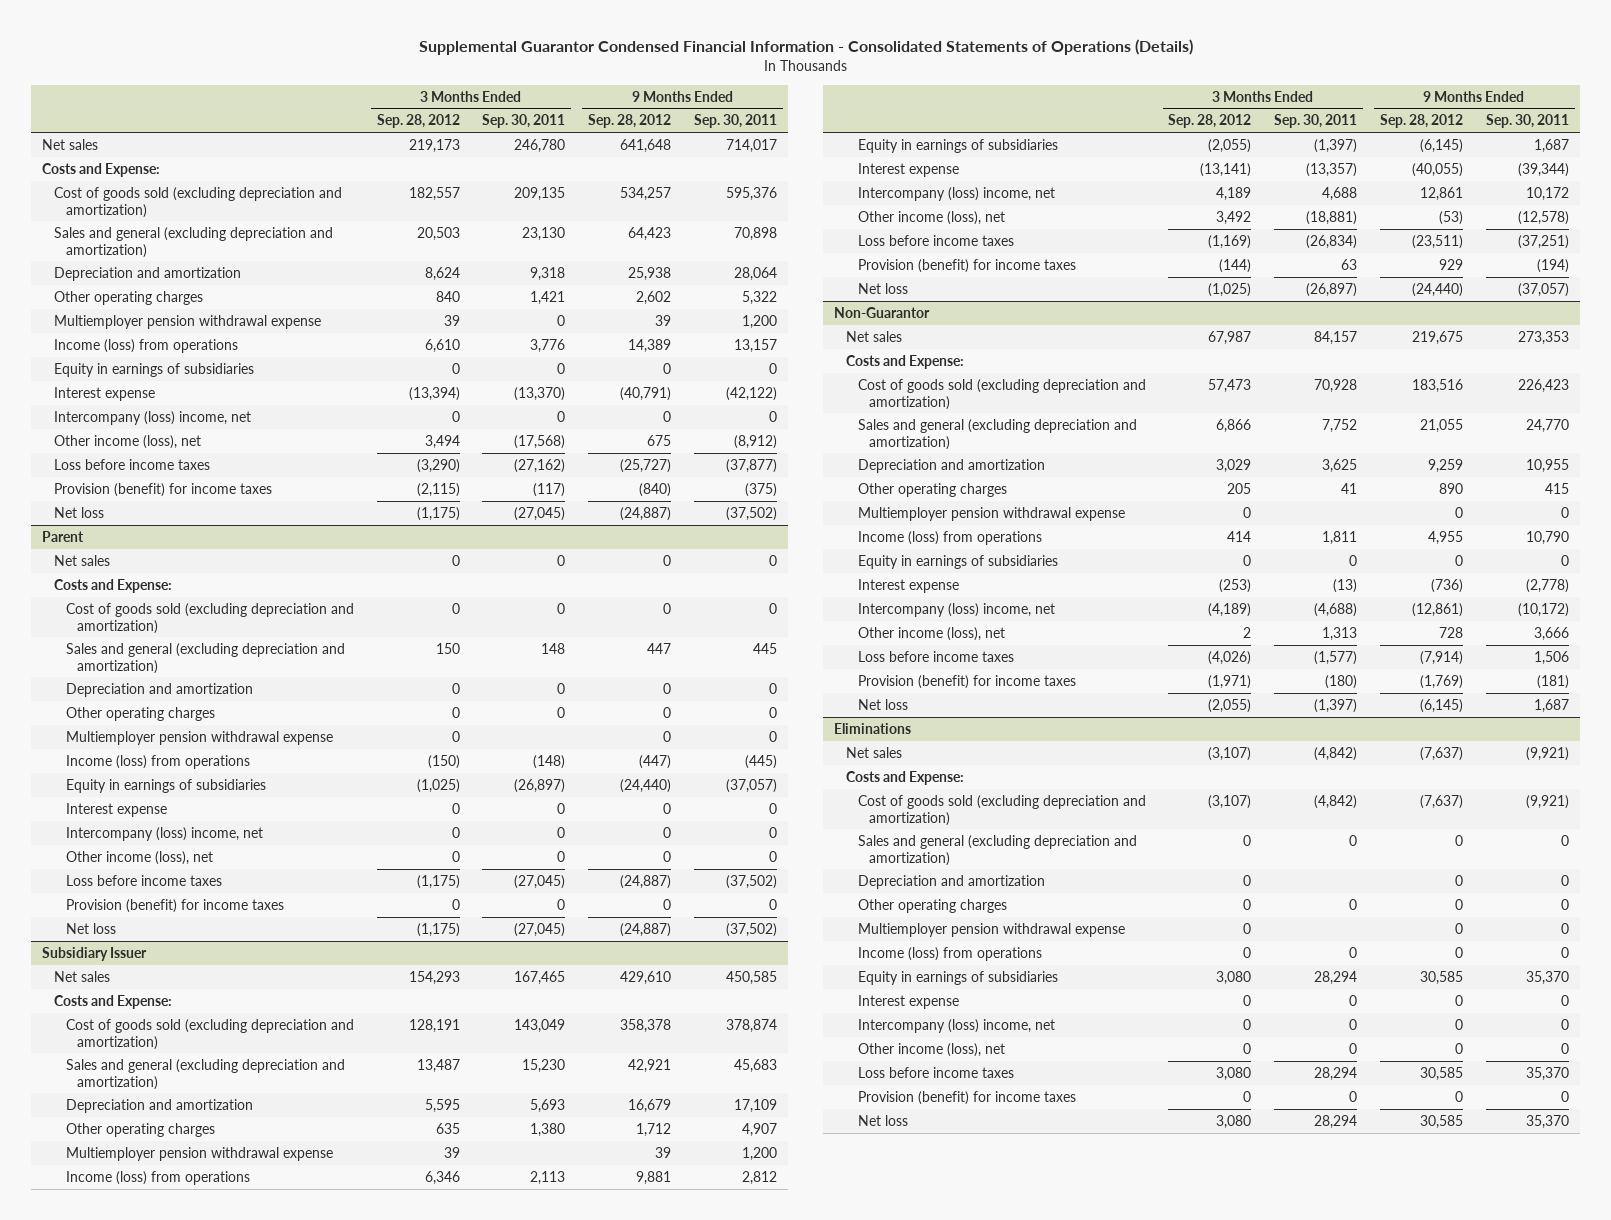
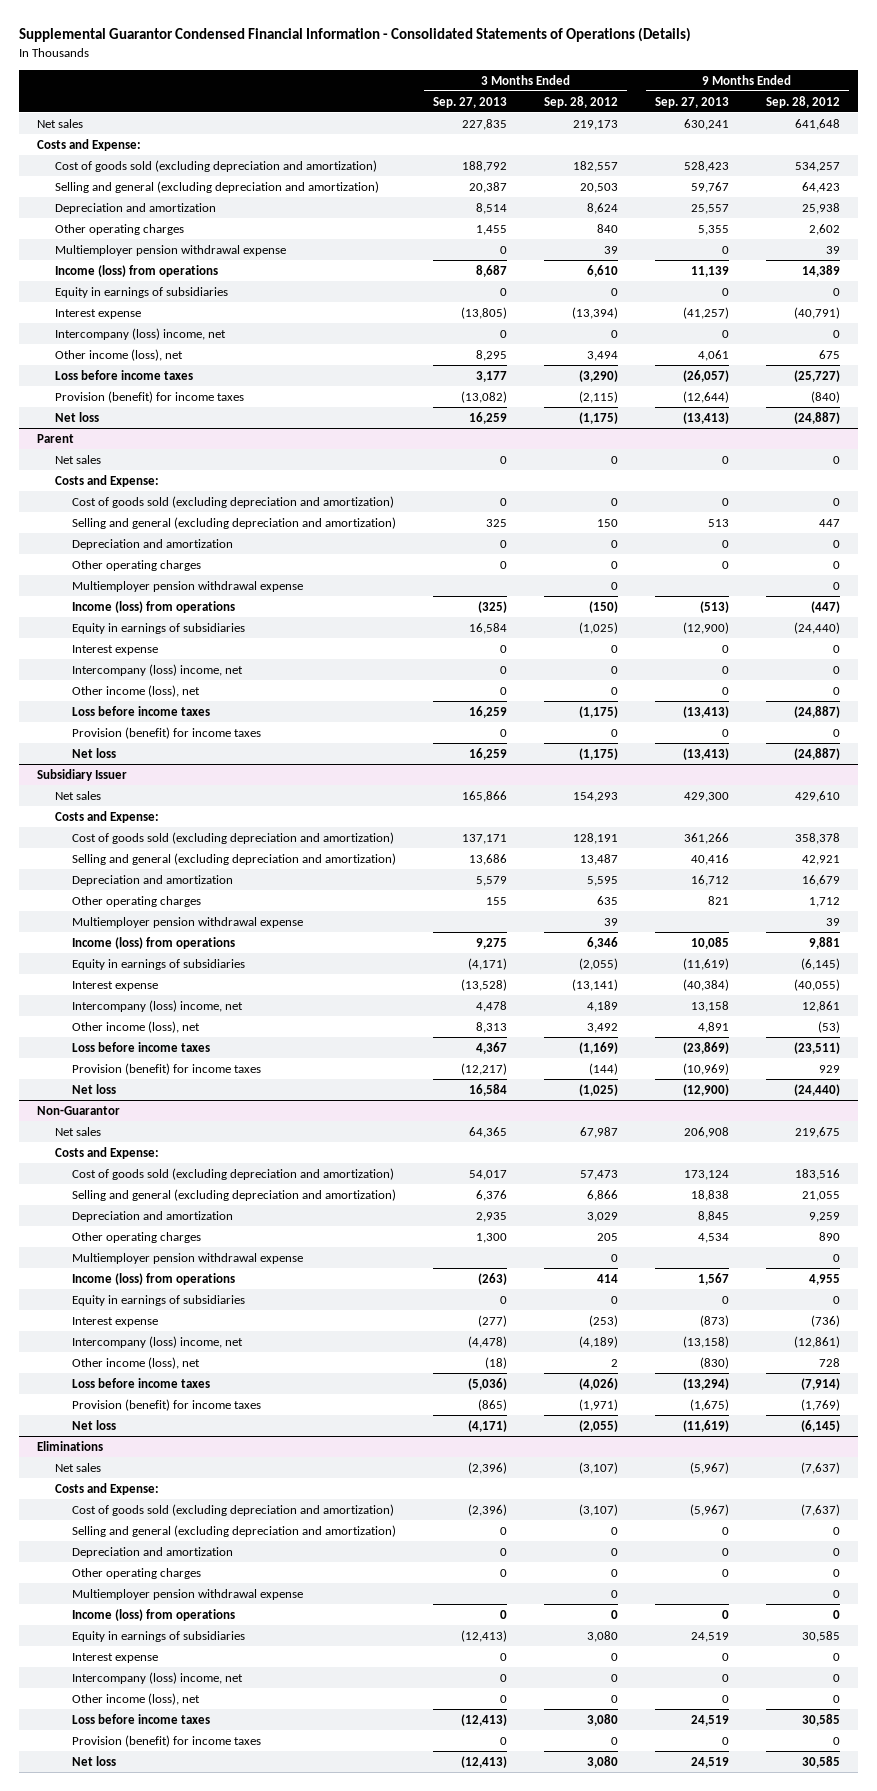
- | 3 Months Ended Sep. 28, 2012 | 3 Months Ended Sep. 30, 2011 | 9 Months Ended Sep. 28, 2012 | 9 Months Ended Sep. 30, 2011
+ | 3 Months Ended Sep. 27, 2013 | 3 Months Ended Sep. 28, 2012 | 9 Months Ended Sep. 27, 2013 | 9 Months Ended Sep. 28, 2012
- Sales and general (excluding depreciation and amortization) | 20,503 | 23,130 | 64,423 | 70,898
+ Selling and general (excluding depreciation and amortization) | 20,387 | 20,503 | 59,767 | 64,423
@ Parent
- Sales and general (excluding depreciation and amortization) | 150 | 148 | 447 | 445
+ Selling and general (excluding depreciation and amortization) | 325 | 150 | 513 | 447
@ Subsidiary Issuer
- Sales and general (excluding depreciation and amortization) | 13,487 | 15,230 | 42,921 | 45,683
+ Selling and general (excluding depreciation and amortization) | 13,686 | 13,487 | 40,416 | 42,921
@ Non-Guarantor
- Sales and general (excluding depreciation and amortization) | 6,866 | 7,752 | 21,055 | 24,770
+ Selling and general (excluding depreciation and amortization) | 6,376 | 6,866 | 18,838 | 21,055
@ Eliminations
- Sales and general (excluding depreciation and amortization) | 0 | 0 | 0 | 0
+ Selling and general (excluding depreciation and amortization) | 0 | 0 | 0 | 0

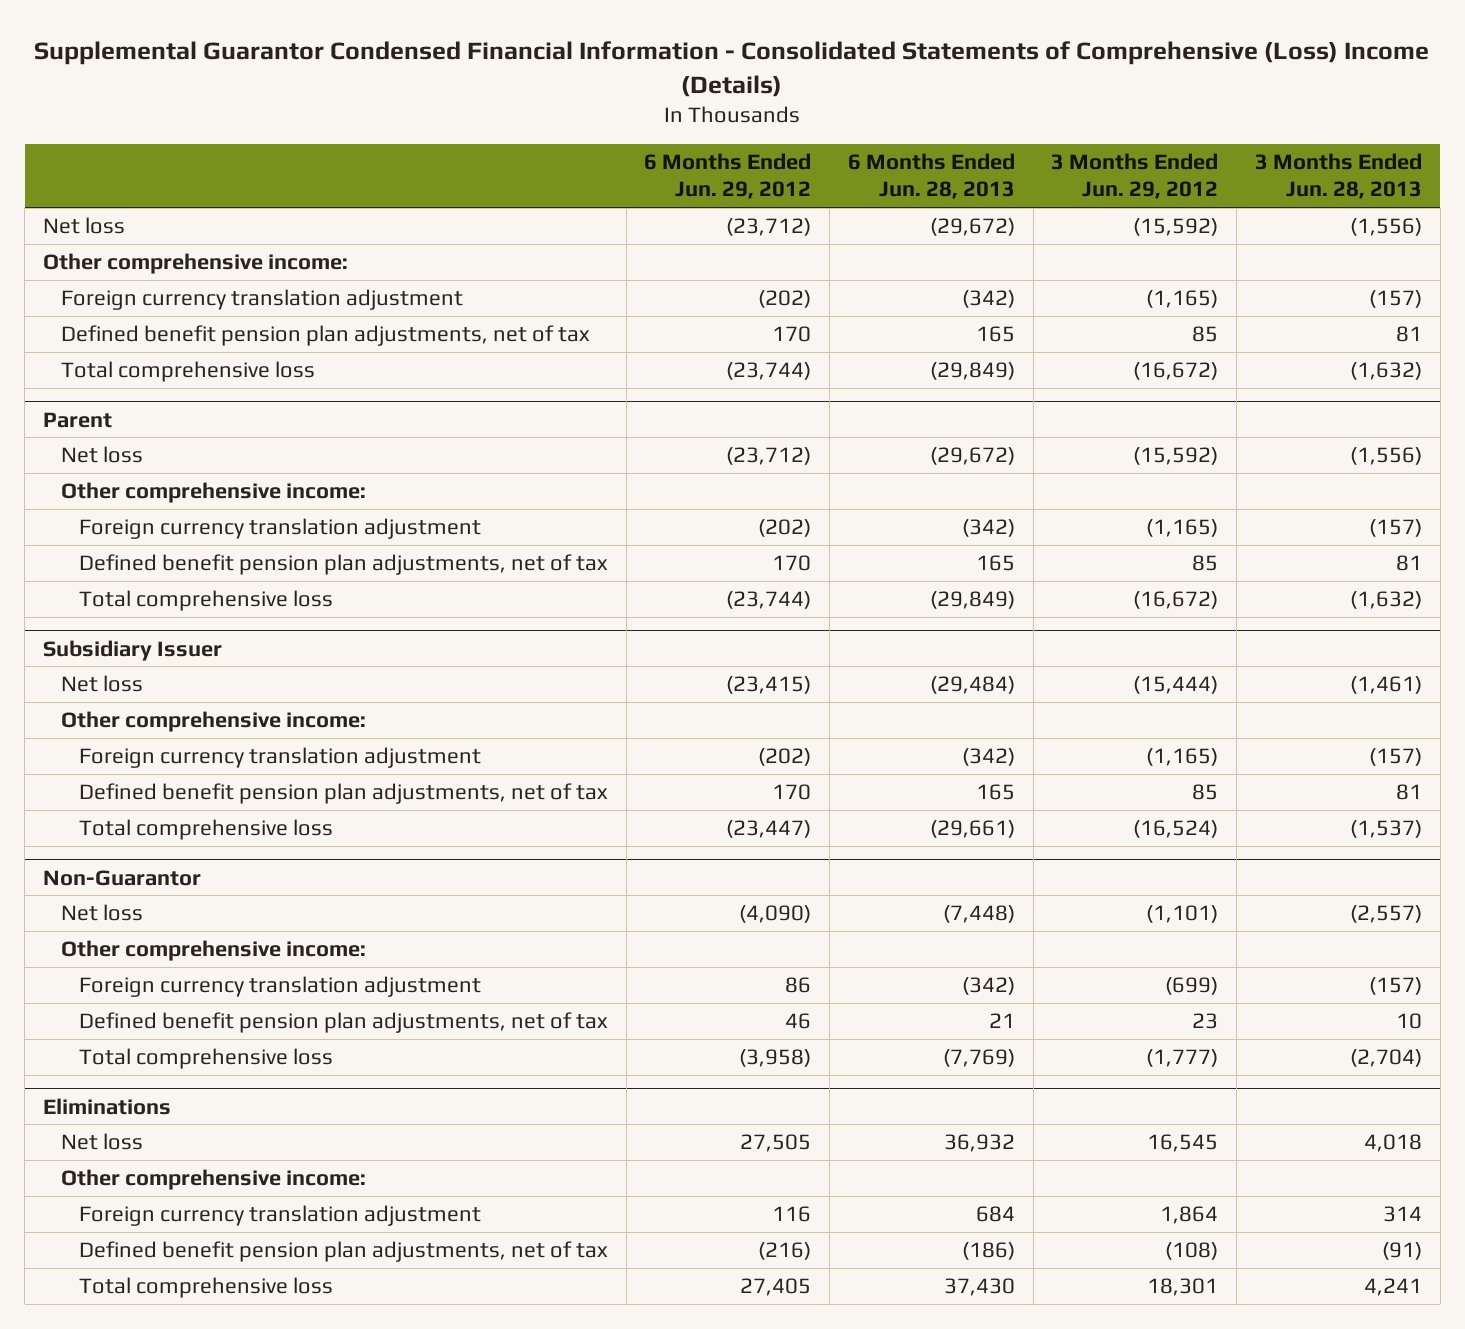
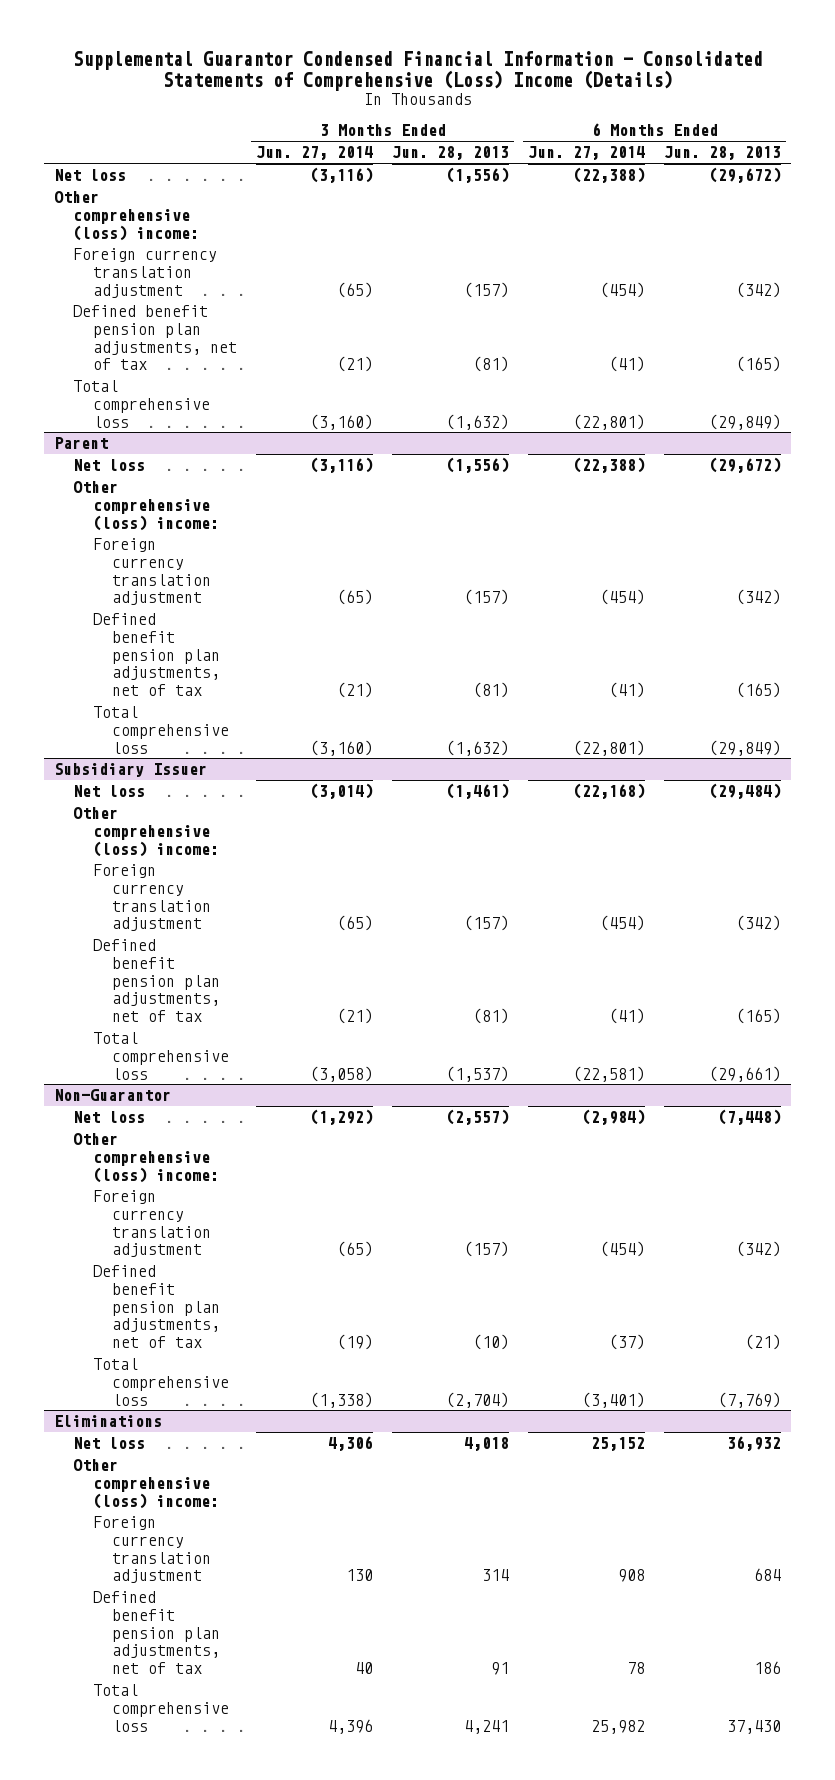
- | 6 Months Ended Jun. 29, 2012 | 6 Months Ended Jun. 28, 2013 | 3 Months Ended Jun. 29, 2012 | 3 Months Ended Jun. 28, 2013
+ | 3 Months Ended Jun. 27, 2014 | 3 Months Ended Jun. 28, 2013 | 6 Months Ended Jun. 27, 2014 | 6 Months Ended Jun. 28, 2013
- Other comprehensive income:
+ Other comprehensive (loss) income:
- Defined benefit pension plan adjustments, net of tax | 170 | 165 | 85 | 81
+ Defined benefit pension plan adjustments, net of tax | (21) | (81) | (41) | (165)
@ Parent
- Other comprehensive income:
+ Other comprehensive (loss) income:
- Defined benefit pension plan adjustments, net of tax | 170 | 165 | 85 | 81
+ Defined benefit pension plan adjustments, net of tax | (21) | (81) | (41) | (165)
@ Subsidiary Issuer
- Other comprehensive income:
+ Other comprehensive (loss) income:
- Defined benefit pension plan adjustments, net of tax | 170 | 165 | 85 | 81
+ Defined benefit pension plan adjustments, net of tax | (21) | (81) | (41) | (165)
@ Non-Guarantor
- Other comprehensive income:
+ Other comprehensive (loss) income:
- Defined benefit pension plan adjustments, net of tax | 46 | 21 | 23 | 10
+ Defined benefit pension plan adjustments, net of tax | (19) | (10) | (37) | (21)
@ Eliminations
- Other comprehensive income:
+ Other comprehensive (loss) income:
- Defined benefit pension plan adjustments, net of tax | (216) | (186) | (108) | (91)
+ Defined benefit pension plan adjustments, net of tax | 40 | 91 | 78 | 186

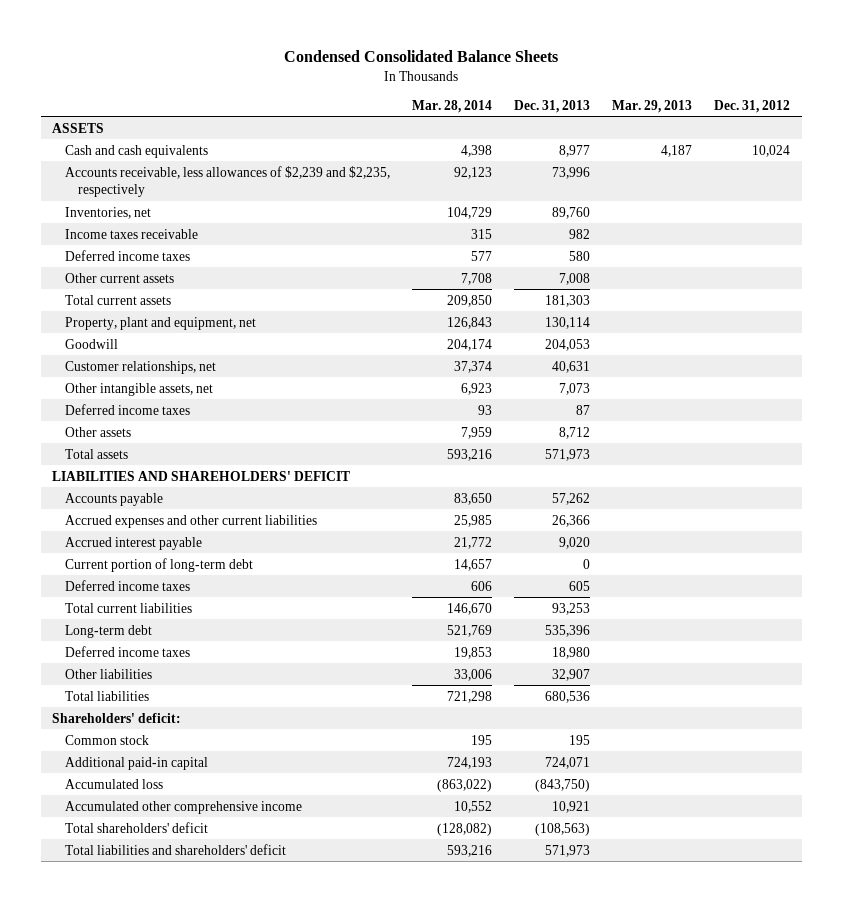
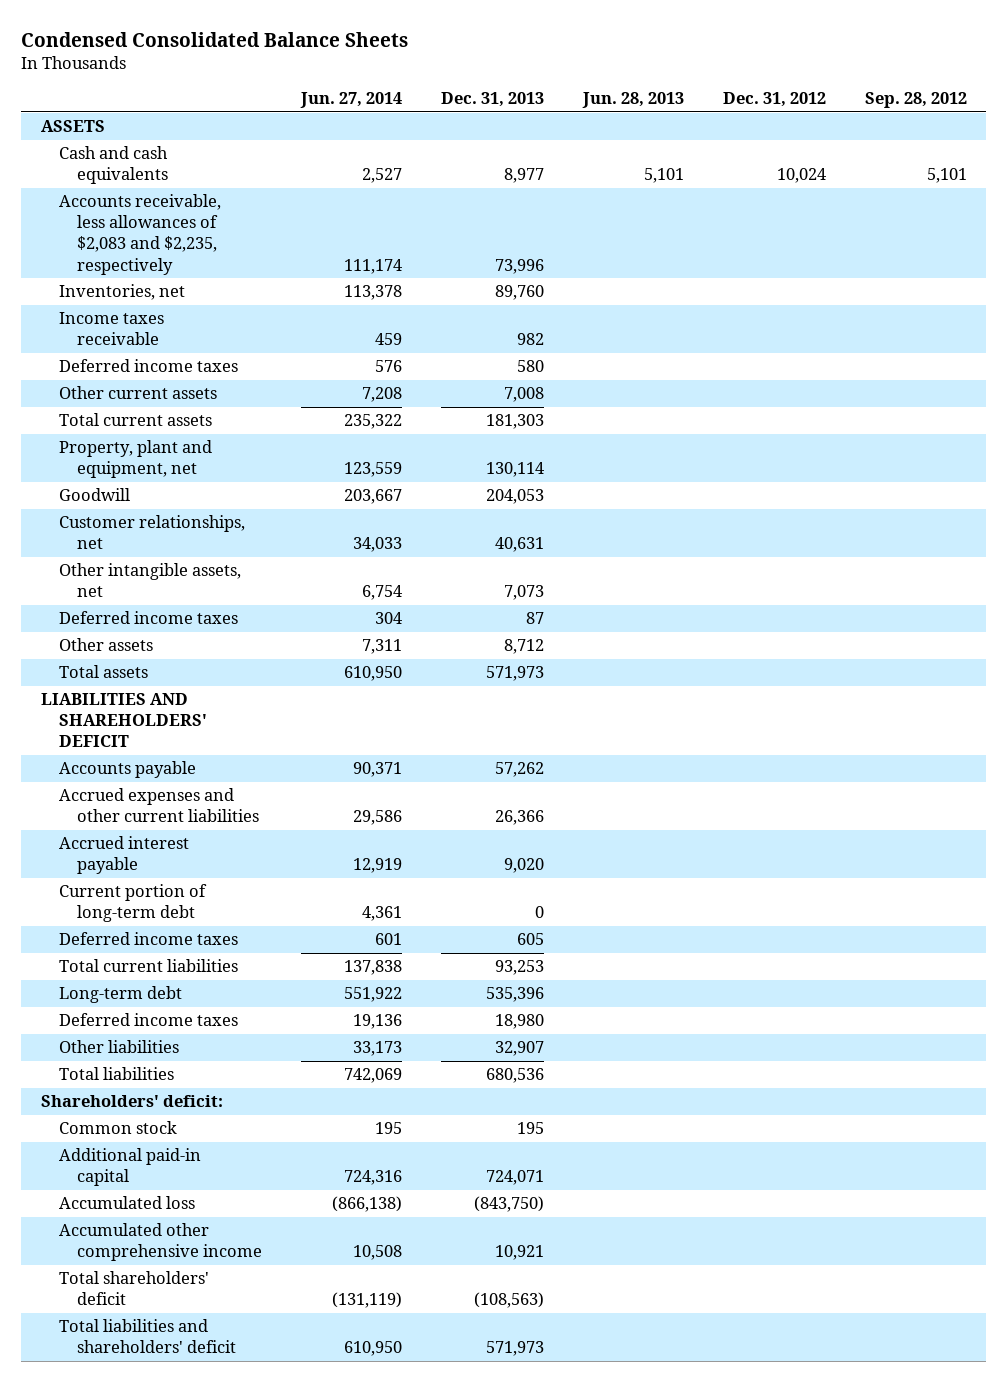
- | Mar. 28, 2014 | Dec. 31, 2013 | Mar. 29, 2013 | Dec. 31, 2012
+ | Jun. 27, 2014 | Dec. 31, 2013 | Jun. 28, 2013 | Dec. 31, 2012 | Sep. 28, 2012
- Accounts receivable, less allowances of $2,239 and $2,235, respectively | 92,123 | 73,996 | |
+ Accounts receivable, less allowances of $2,083 and $2,235, respectively | 111,174 | 73,996 | | |

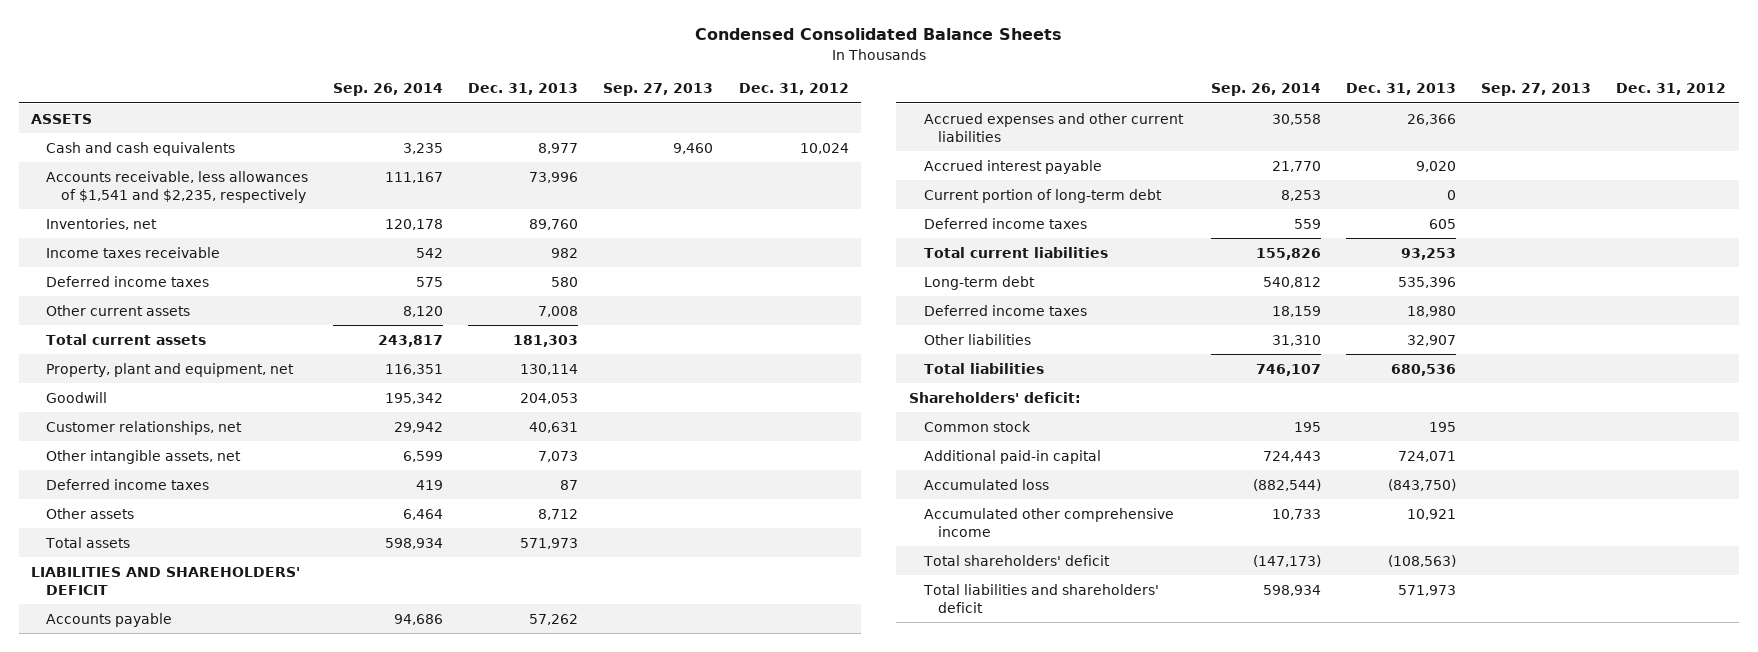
- | Jun. 27, 2014 | Dec. 31, 2013 | Jun. 28, 2013 | Dec. 31, 2012 | Sep. 28, 2012
+ | Sep. 26, 2014 | Dec. 31, 2013 | Sep. 27, 2013 | Dec. 31, 2012
- Accounts receivable, less allowances of $2,083 and $2,235, respectively | 111,174 | 73,996 | | |
+ Accounts receivable, less allowances of $1,541 and $2,235, respectively | 111,167 | 73,996 | |

